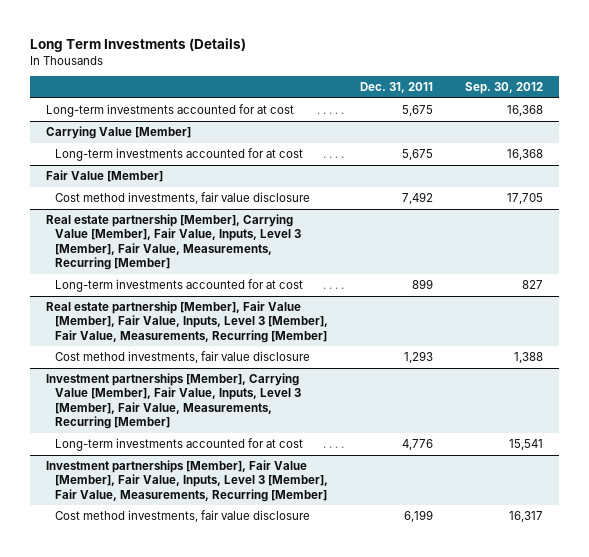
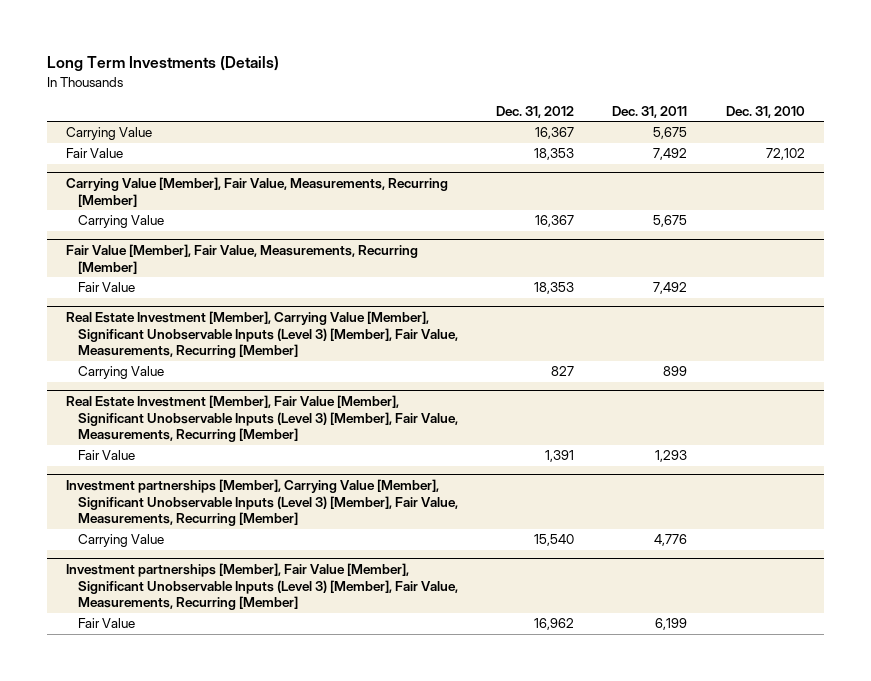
- | Dec. 31, 2011 | Sep. 30, 2012
+ | Dec. 31, 2012 | Dec. 31, 2011 | Dec. 31, 2010
- Long-term investments accounted for at cost | 5,675 | 16,368
- Carrying Value [Member]
- Long-term investments accounted for at cost | 5,675 | 16,368
- Fair Value [Member]
- Cost method investments, fair value disclosure | 7,492 | 17,705
- Real estate partnership [Member], Carrying Value [Member], Fair Value, Inputs, Level 3 [Member], Fair Value, Measurements, Recurring [Member]
- Long-term investments accounted for at cost | 899 | 827
- Real estate partnership [Member], Fair Value [Member], Fair Value, Inputs, Level 3 [Member], Fair Value, Measurements, Recurring [Member]
- Cost method investments, fair value disclosure | 1,293 | 1,388
- Investment partnerships [Member], Carrying Value [Member], Fair Value, Inputs, Level 3 [Member], Fair Value, Measurements, Recurring [Member]
- Long-term investments accounted for at cost | 4,776 | 15,541
- Investment partnerships [Member], Fair Value [Member], Fair Value, Inputs, Level 3 [Member], Fair Value, Measurements, Recurring [Member]
- Cost method investments, fair value disclosure | 6,199 | 16,317
+ Carrying Value | 16,367 | 5,675 |
+ Fair Value | 18,353 | 7,492 | 72,102
+ Carrying Value [Member], Fair Value, Measurements, Recurring [Member]
+ Carrying Value | 16,367 | 5,675 |
+ Fair Value [Member], Fair Value, Measurements, Recurring [Member]
+ Fair Value | 18,353 | 7,492 |
+ Real Estate Investment [Member], Carrying Value [Member], Significant Unobservable Inputs (Level 3) [Member], Fair Value, Measurements, Recurring [Member]
+ Carrying Value | 827 | 899 |
+ Real Estate Investment [Member], Fair Value [Member], Significant Unobservable Inputs (Level 3) [Member], Fair Value, Measurements, Recurring [Member]
+ Fair Value | 1,391 | 1,293 |
+ Investment partnerships [Member], Carrying Value [Member], Significant Unobservable Inputs (Level 3) [Member], Fair Value, Measurements, Recurring [Member]
+ Carrying Value | 15,540 | 4,776 |
+ Investment partnerships [Member], Fair Value [Member], Significant Unobservable Inputs (Level 3) [Member], Fair Value, Measurements, Recurring [Member]
+ Fair Value | 16,962 | 6,199 |

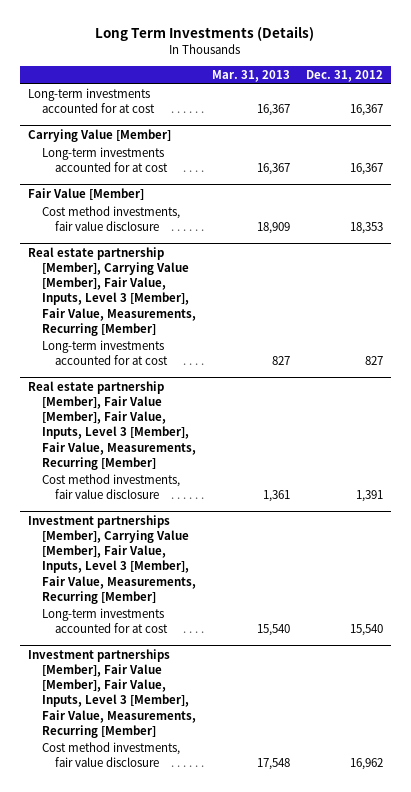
- | Dec. 31, 2012 | Dec. 31, 2011 | Dec. 31, 2010
+ | Mar. 31, 2013 | Dec. 31, 2012
- Carrying Value | 16,367 | 5,675 |
- Fair Value | 18,353 | 7,492 | 72,102
- Carrying Value [Member], Fair Value, Measurements, Recurring [Member]
- Carrying Value | 16,367 | 5,675 |
- Fair Value [Member], Fair Value, Measurements, Recurring [Member]
- Fair Value | 18,353 | 7,492 |
- Real Estate Investment [Member], Carrying Value [Member], Significant Unobservable Inputs (Level 3) [Member], Fair Value, Measurements, Recurring [Member]
- Carrying Value | 827 | 899 |
- Real Estate Investment [Member], Fair Value [Member], Significant Unobservable Inputs (Level 3) [Member], Fair Value, Measurements, Recurring [Member]
- Fair Value | 1,391 | 1,293 |
- Investment partnerships [Member], Carrying Value [Member], Significant Unobservable Inputs (Level 3) [Member], Fair Value, Measurements, Recurring [Member]
- Carrying Value | 15,540 | 4,776 |
- Investment partnerships [Member], Fair Value [Member], Significant Unobservable Inputs (Level 3) [Member], Fair Value, Measurements, Recurring [Member]
- Fair Value | 16,962 | 6,199 |
+ Long-term investments accounted for at cost | 16,367 | 16,367
+ Carrying Value [Member]
+ Long-term investments accounted for at cost | 16,367 | 16,367
+ Fair Value [Member]
+ Cost method investments, fair value disclosure | 18,909 | 18,353
+ Real estate partnership [Member], Carrying Value [Member], Fair Value, Inputs, Level 3 [Member], Fair Value, Measurements, Recurring [Member]
+ Long-term investments accounted for at cost | 827 | 827
+ Real estate partnership [Member], Fair Value [Member], Fair Value, Inputs, Level 3 [Member], Fair Value, Measurements, Recurring [Member]
+ Cost method investments, fair value disclosure | 1,361 | 1,391
+ Investment partnerships [Member], Carrying Value [Member], Fair Value, Inputs, Level 3 [Member], Fair Value, Measurements, Recurring [Member]
+ Long-term investments accounted for at cost | 15,540 | 15,540
+ Investment partnerships [Member], Fair Value [Member], Fair Value, Inputs, Level 3 [Member], Fair Value, Measurements, Recurring [Member]
+ Cost method investments, fair value disclosure | 17,548 | 16,962

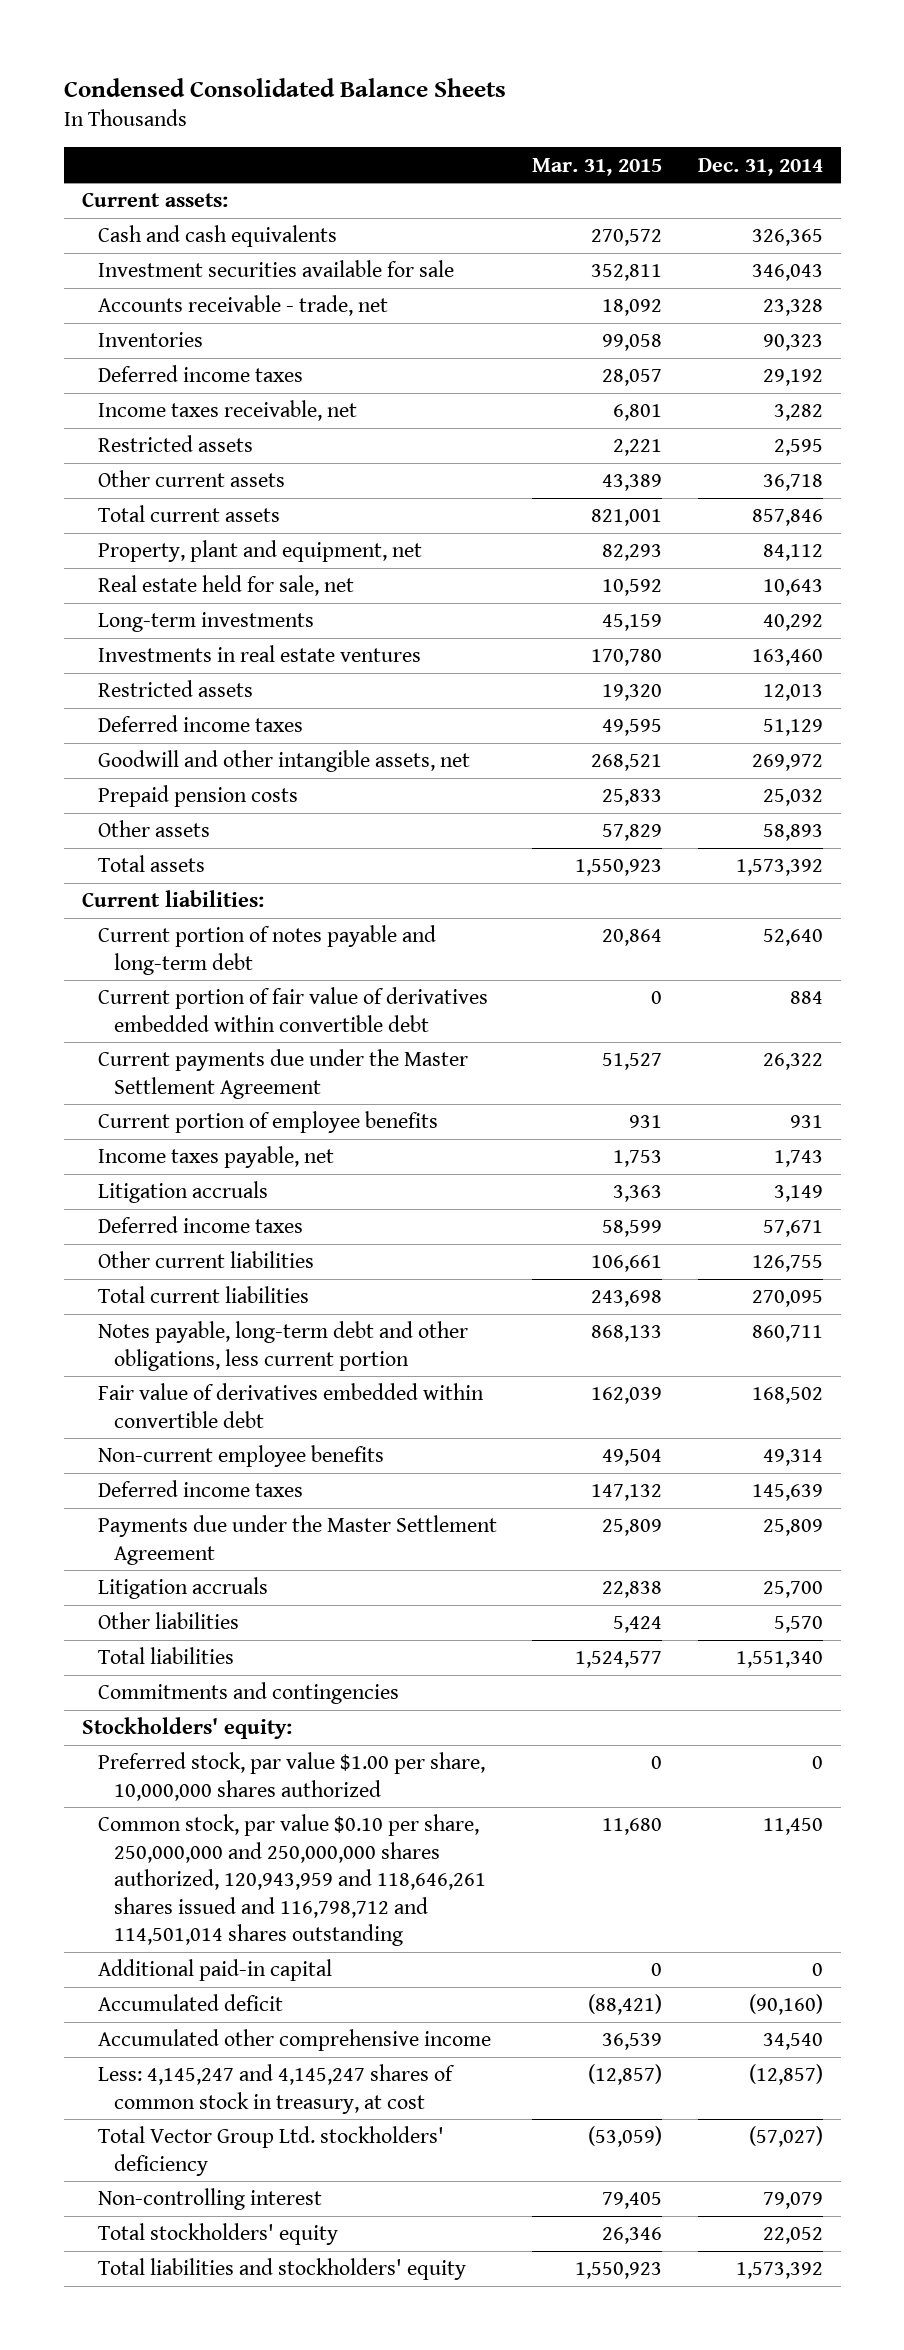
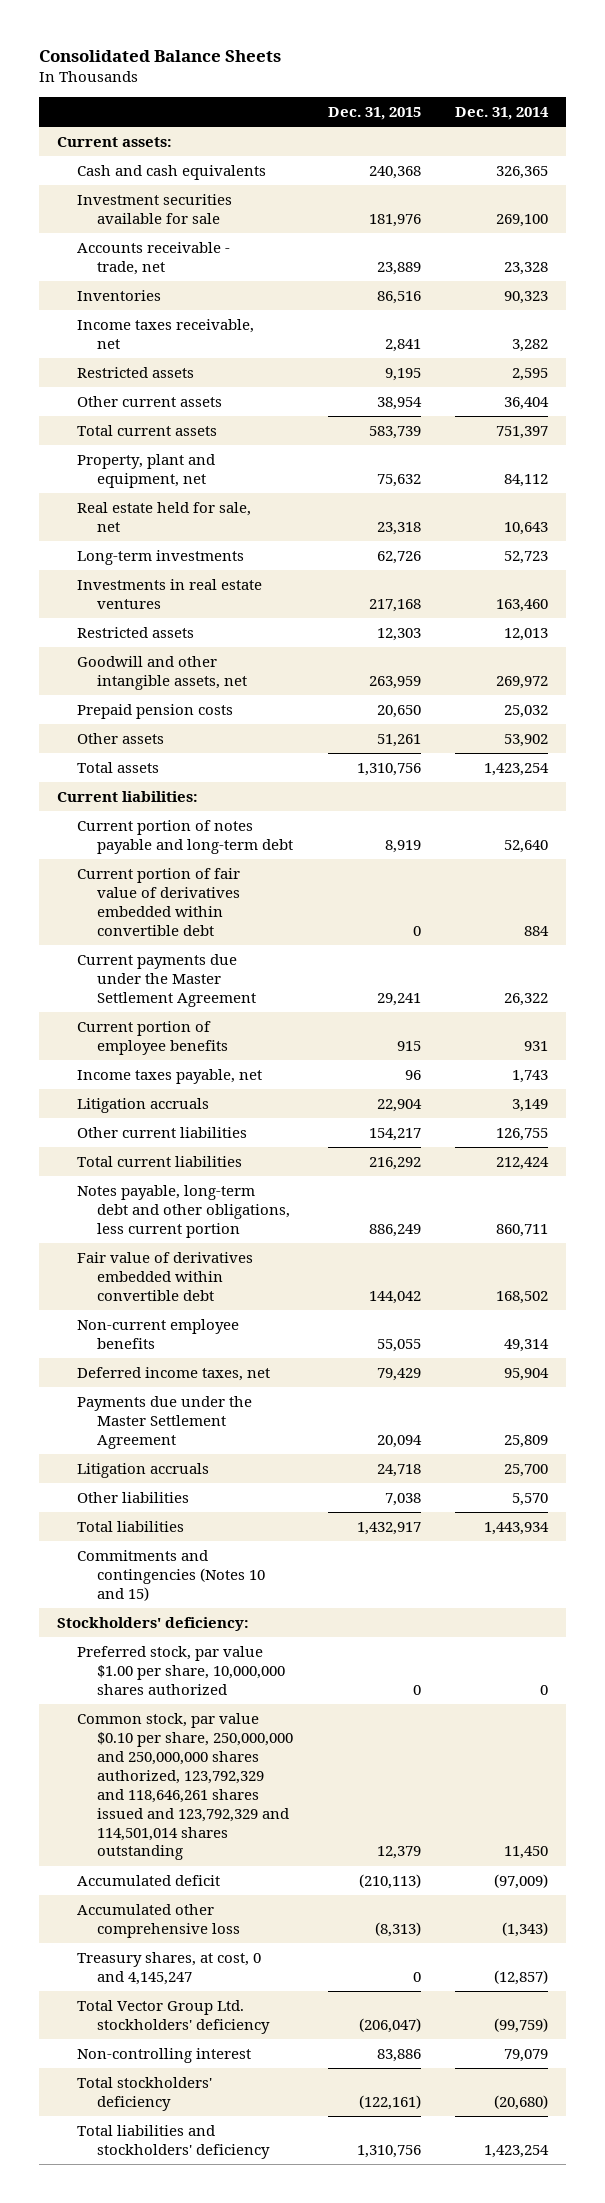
- Condensed Consolidated Balance Sheets
+ Consolidated Balance Sheets
- | Mar. 31, 2015 | Dec. 31, 2014
+ | Dec. 31, 2015 | Dec. 31, 2014
- Investment securities available for sale | 352,811 | 346,043
+ Investment securities available for sale | 181,976 | 269,100
- Deferred income taxes | 28,057 | 29,192
- Other current assets | 43,389 | 36,718
- Total current assets | 821,001 | 857,846
+ Other current assets | 38,954 | 36,404
+ Total current assets | 583,739 | 751,397
- Long-term investments | 45,159 | 40,292
+ Long-term investments | 62,726 | 52,723
- Deferred income taxes | 49,595 | 51,129
- Other assets | 57,829 | 58,893
- Total assets | 1,550,923 | 1,573,392
+ Other assets | 51,261 | 53,902
+ Total assets | 1,310,756 | 1,423,254
- Deferred income taxes | 58,599 | 57,671
- Total current liabilities | 243,698 | 270,095
+ Total current liabilities | 216,292 | 212,424
- Deferred income taxes | 147,132 | 145,639
+ Deferred income taxes, net | 79,429 | 95,904
- Total liabilities | 1,524,577 | 1,551,340
- Commitments and contingencies
- Stockholders' equity:
+ Total liabilities | 1,432,917 | 1,443,934
+ Commitments and contingencies (Notes 10 and 15)
+ Stockholders' deficiency:
- Common stock, par value $0.10 per share, 250,000,000 and 250,000,000 shares authorized, 120,943,959 and 118,646,261 shares issued and 116,798,712 and 114,501,014 shares outstanding | 11,680 | 11,450
- Additional paid-in capital | 0 | 0
- Accumulated deficit | (88,421) | (90,160)
- Accumulated other comprehensive income | 36,539 | 34,540
- Less: 4,145,247 and 4,145,247 shares of common stock in treasury, at cost | (12,857) | (12,857)
- Total Vector Group Ltd. stockholders' deficiency | (53,059) | (57,027)
+ Common stock, par value $0.10 per share, 250,000,000 and 250,000,000 shares authorized, 123,792,329 and 118,646,261 shares issued and 123,792,329 and 114,501,014 shares outstanding | 12,379 | 11,450
+ Accumulated deficit | (210,113) | (97,009)
+ Accumulated other comprehensive loss | (8,313) | (1,343)
+ Treasury shares, at cost, 0 and 4,145,247 | 0 | (12,857)
+ Total Vector Group Ltd. stockholders' deficiency | (206,047) | (99,759)
- Total stockholders' equity | 26,346 | 22,052
- Total liabilities and stockholders' equity | 1,550,923 | 1,573,392
+ Total stockholders' deficiency | (122,161) | (20,680)
+ Total liabilities and stockholders' deficiency | 1,310,756 | 1,423,254

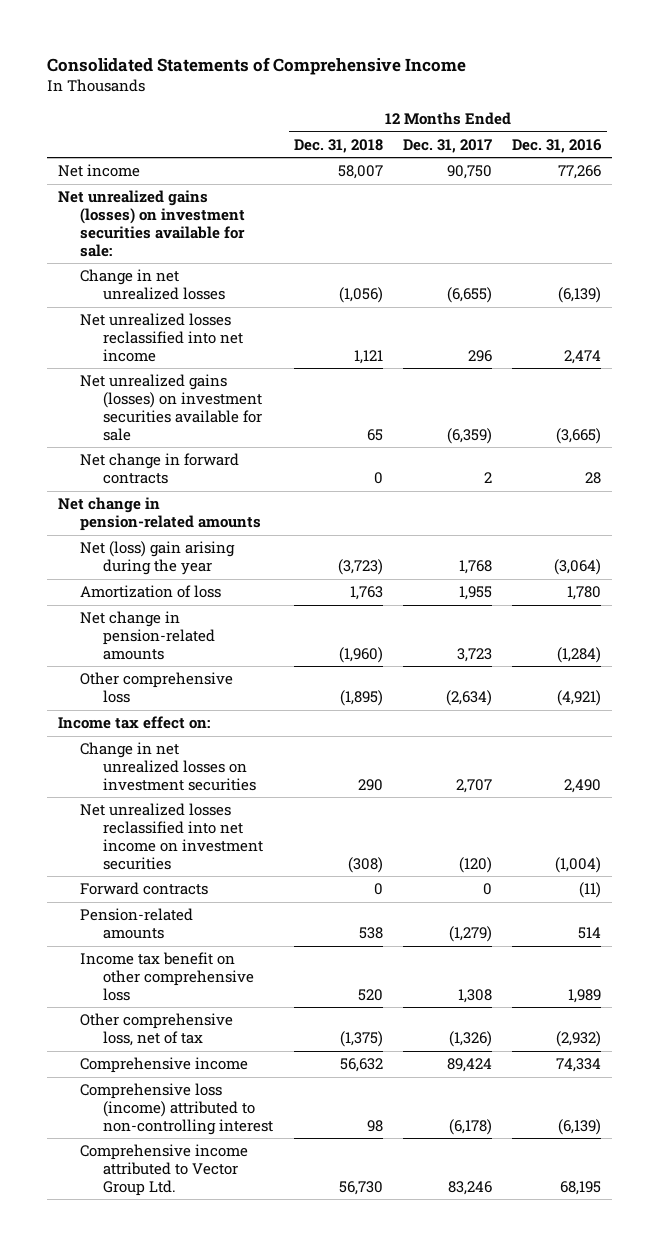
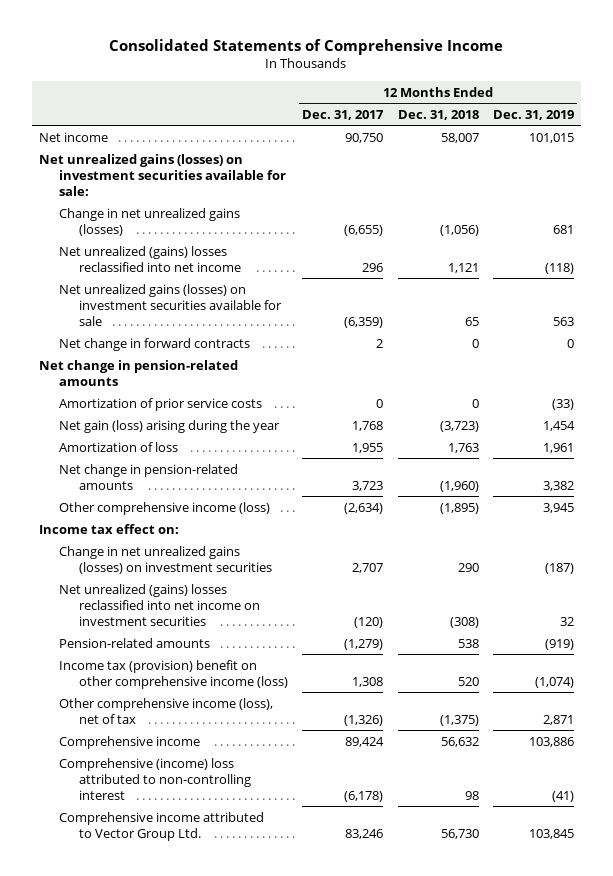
- | 12 Months Ended Dec. 31, 2018 | 12 Months Ended Dec. 31, 2017 | 12 Months Ended Dec. 31, 2016
+ | 12 Months Ended Dec. 31, 2017 | 12 Months Ended Dec. 31, 2018 | 12 Months Ended Dec. 31, 2019
- Change in net unrealized losses | (1,056) | (6,655) | (6,139)
- Net unrealized losses reclassified into net income | 1,121 | 296 | 2,474
+ Change in net unrealized gains (losses) | (6,655) | (1,056) | 681
+ Net unrealized (gains) losses reclassified into net income | 296 | 1,121 | (118)
- Net (loss) gain arising during the year | (3,723) | 1,768 | (3,064)
+ Amortization of prior service costs | 0 | 0 | (33)
+ Net gain (loss) arising during the year | 1,768 | (3,723) | 1,454
- Other comprehensive loss | (1,895) | (2,634) | (4,921)
+ Other comprehensive income (loss) | (2,634) | (1,895) | 3,945
- Change in net unrealized losses on investment securities | 290 | 2,707 | 2,490
- Net unrealized losses reclassified into net income on investment securities | (308) | (120) | (1,004)
- Forward contracts | 0 | 0 | (11)
+ Change in net unrealized gains (losses) on investment securities | 2,707 | 290 | (187)
+ Net unrealized (gains) losses reclassified into net income on investment securities | (120) | (308) | 32
- Income tax benefit on other comprehensive loss | 520 | 1,308 | 1,989
- Other comprehensive loss, net of tax | (1,375) | (1,326) | (2,932)
+ Income tax (provision) benefit on other comprehensive income (loss) | 1,308 | 520 | (1,074)
+ Other comprehensive income (loss), net of tax | (1,326) | (1,375) | 2,871
- Comprehensive loss (income) attributed to non-controlling interest | 98 | (6,178) | (6,139)
+ Comprehensive (income) loss attributed to non-controlling interest | (6,178) | 98 | (41)

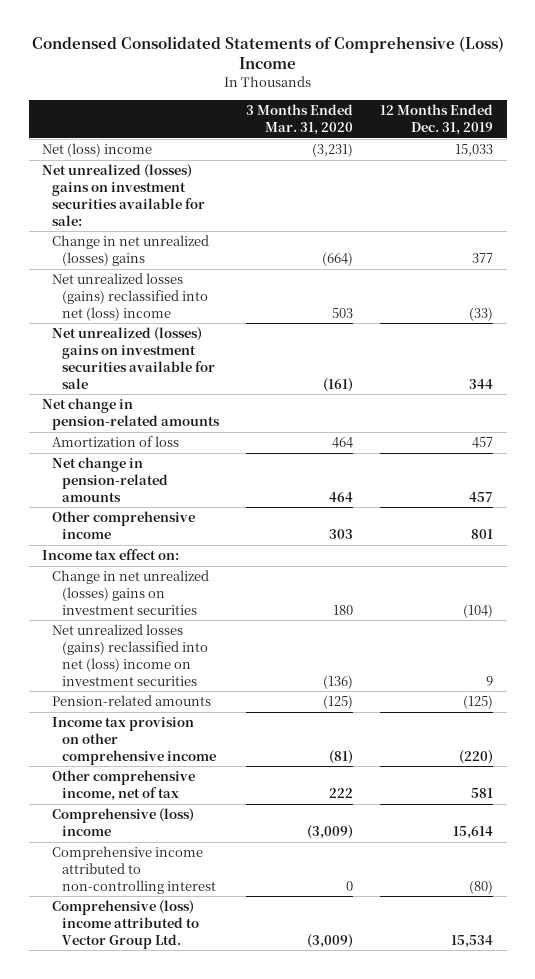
- Consolidated Statements of Comprehensive Income
+ Condensed Consolidated Statements of Comprehensive (Loss) Income
- | 12 Months Ended Dec. 31, 2017 | 12 Months Ended Dec. 31, 2018 | 12 Months Ended Dec. 31, 2019
+ | 3 Months Ended Mar. 31, 2020 | 12 Months Ended Dec. 31, 2019
- Net income | 90,750 | 58,007 | 101,015
- Net unrealized gains (losses) on investment securities available for sale:
- Change in net unrealized gains (losses) | (6,655) | (1,056) | 681
- Net unrealized (gains) losses reclassified into net income | 296 | 1,121 | (118)
- Net unrealized gains (losses) on investment securities available for sale | (6,359) | 65 | 563
- Net change in forward contracts | 2 | 0 | 0
+ Net (loss) income | (3,231) | 15,033
+ Net unrealized (losses) gains on investment securities available for sale:
+ Change in net unrealized (losses) gains | (664) | 377
+ Net unrealized losses (gains) reclassified into net (loss) income | 503 | (33)
+ Net unrealized (losses) gains on investment securities available for sale | (161) | 344
- Amortization of prior service costs | 0 | 0 | (33)
- Net gain (loss) arising during the year | 1,768 | (3,723) | 1,454
- Amortization of loss | 1,955 | 1,763 | 1,961
- Net change in pension-related amounts | 3,723 | (1,960) | 3,382
- Other comprehensive income (loss) | (2,634) | (1,895) | 3,945
+ Amortization of loss | 464 | 457
+ Net change in pension-related amounts | 464 | 457
+ Other comprehensive income | 303 | 801
- Change in net unrealized gains (losses) on investment securities | 2,707 | 290 | (187)
- Net unrealized (gains) losses reclassified into net income on investment securities | (120) | (308) | 32
- Pension-related amounts | (1,279) | 538 | (919)
- Income tax (provision) benefit on other comprehensive income (loss) | 1,308 | 520 | (1,074)
- Other comprehensive income (loss), net of tax | (1,326) | (1,375) | 2,871
- Comprehensive income | 89,424 | 56,632 | 103,886
- Comprehensive (income) loss attributed to non-controlling interest | (6,178) | 98 | (41)
- Comprehensive income attributed to Vector Group Ltd. | 83,246 | 56,730 | 103,845
+ Change in net unrealized (losses) gains on investment securities | 180 | (104)
+ Net unrealized losses (gains) reclassified into net (loss) income on investment securities | (136) | 9
+ Pension-related amounts | (125) | (125)
+ Income tax provision on other comprehensive income | (81) | (220)
+ Other comprehensive income, net of tax | 222 | 581
+ Comprehensive (loss) income | (3,009) | 15,614
+ Comprehensive income attributed to non-controlling interest | 0 | (80)
+ Comprehensive (loss) income attributed to Vector Group Ltd. | (3,009) | 15,534

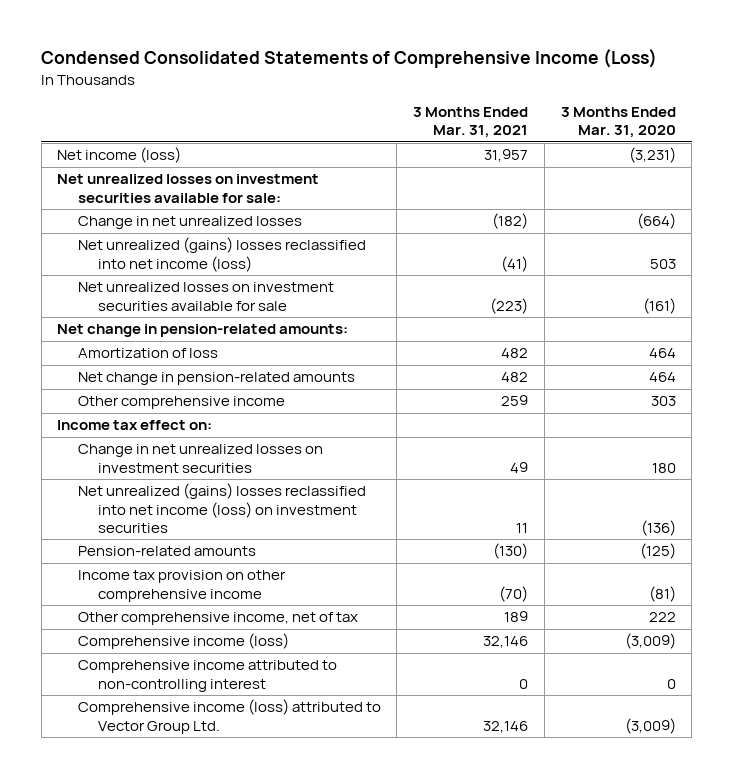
- Condensed Consolidated Statements of Comprehensive (Loss) Income
+ Condensed Consolidated Statements of Comprehensive Income (Loss)
- | 3 Months Ended Mar. 31, 2020 | 12 Months Ended Dec. 31, 2019
+ | 3 Months Ended Mar. 31, 2021 | 3 Months Ended Mar. 31, 2020
- Net (loss) income | (3,231) | 15,033
- Net unrealized (losses) gains on investment securities available for sale:
- Change in net unrealized (losses) gains | (664) | 377
- Net unrealized losses (gains) reclassified into net (loss) income | 503 | (33)
- Net unrealized (losses) gains on investment securities available for sale | (161) | 344
- Net change in pension-related amounts
+ Net income (loss) | 31,957 | (3,231)
+ Net unrealized losses on investment securities available for sale:
+ Change in net unrealized losses | (182) | (664)
+ Net unrealized (gains) losses reclassified into net income (loss) | (41) | 503
+ Net unrealized losses on investment securities available for sale | (223) | (161)
+ Net change in pension-related amounts:
- Change in net unrealized (losses) gains on investment securities | 180 | (104)
- Net unrealized losses (gains) reclassified into net (loss) income on investment securities | (136) | 9
+ Change in net unrealized losses on investment securities | 49 | 180
+ Net unrealized (gains) losses reclassified into net income (loss) on investment securities | 11 | (136)
- Comprehensive (loss) income | (3,009) | 15,614
+ Comprehensive income (loss) | 32,146 | (3,009)
- Comprehensive (loss) income attributed to Vector Group Ltd. | (3,009) | 15,534
+ Comprehensive income (loss) attributed to Vector Group Ltd. | 32,146 | (3,009)

